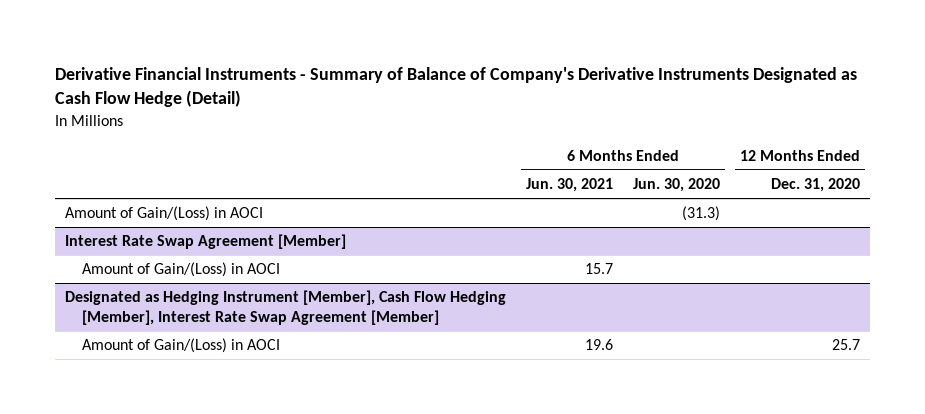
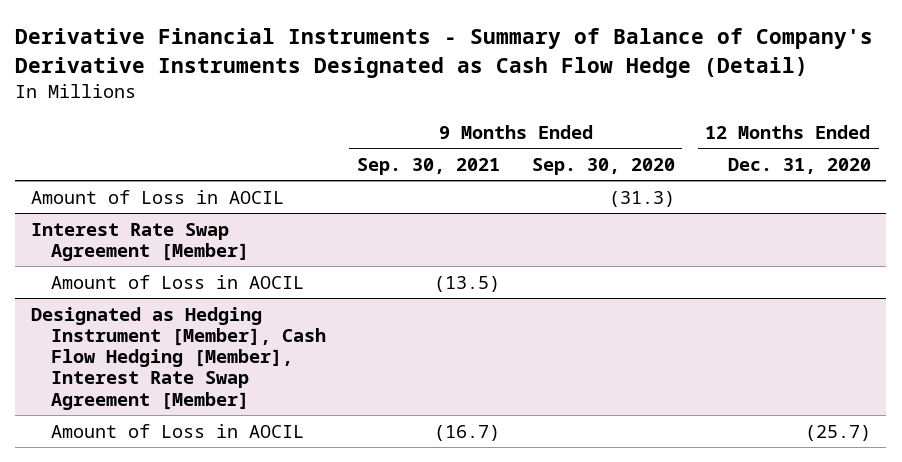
- | 6 Months Ended Jun. 30, 2021 | 6 Months Ended Jun. 30, 2020 | 12 Months Ended Dec. 31, 2020
+ | 9 Months Ended Sep. 30, 2021 | 9 Months Ended Sep. 30, 2020 | 12 Months Ended Dec. 31, 2020
- Amount of Gain/(Loss) in AOCI | | (31.3) |
+ Amount of Loss in AOCIL | | (31.3) |
@ Interest Rate Swap Agreement [Member]
- Amount of Gain/(Loss) in AOCI | 15.7 | |
+ Amount of Loss in AOCIL | (13.5) | |
@ Designated as Hedging Instrument [Member], Cash Flow Hedging [Member], Interest Rate Swap Agreement [Member]
- Amount of Gain/(Loss) in AOCI | 19.6 | | 25.7
+ Amount of Loss in AOCIL | (16.7) | | (25.7)

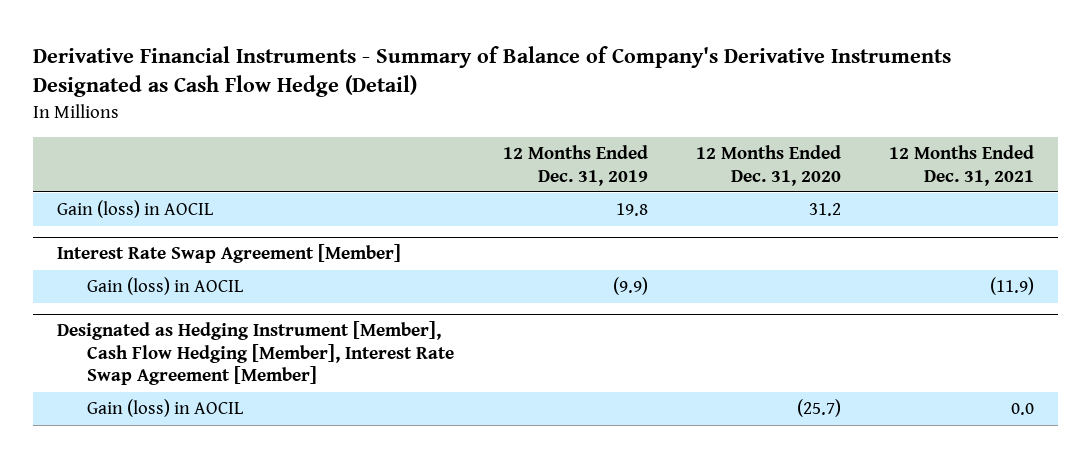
- | 9 Months Ended Sep. 30, 2021 | 9 Months Ended Sep. 30, 2020 | 12 Months Ended Dec. 31, 2020
+ | 12 Months Ended Dec. 31, 2019 | 12 Months Ended Dec. 31, 2020 | 12 Months Ended Dec. 31, 2021
- Amount of Loss in AOCIL | | (31.3) |
+ Gain (loss) in AOCIL | 19.8 | 31.2 |
@ Interest Rate Swap Agreement [Member]
- Amount of Loss in AOCIL | (13.5) | |
+ Gain (loss) in AOCIL | (9.9) | | (11.9)
@ Designated as Hedging Instrument [Member], Cash Flow Hedging [Member], Interest Rate Swap Agreement [Member]
- Amount of Loss in AOCIL | (16.7) | | (25.7)
+ Gain (loss) in AOCIL | | (25.7) | 0.0

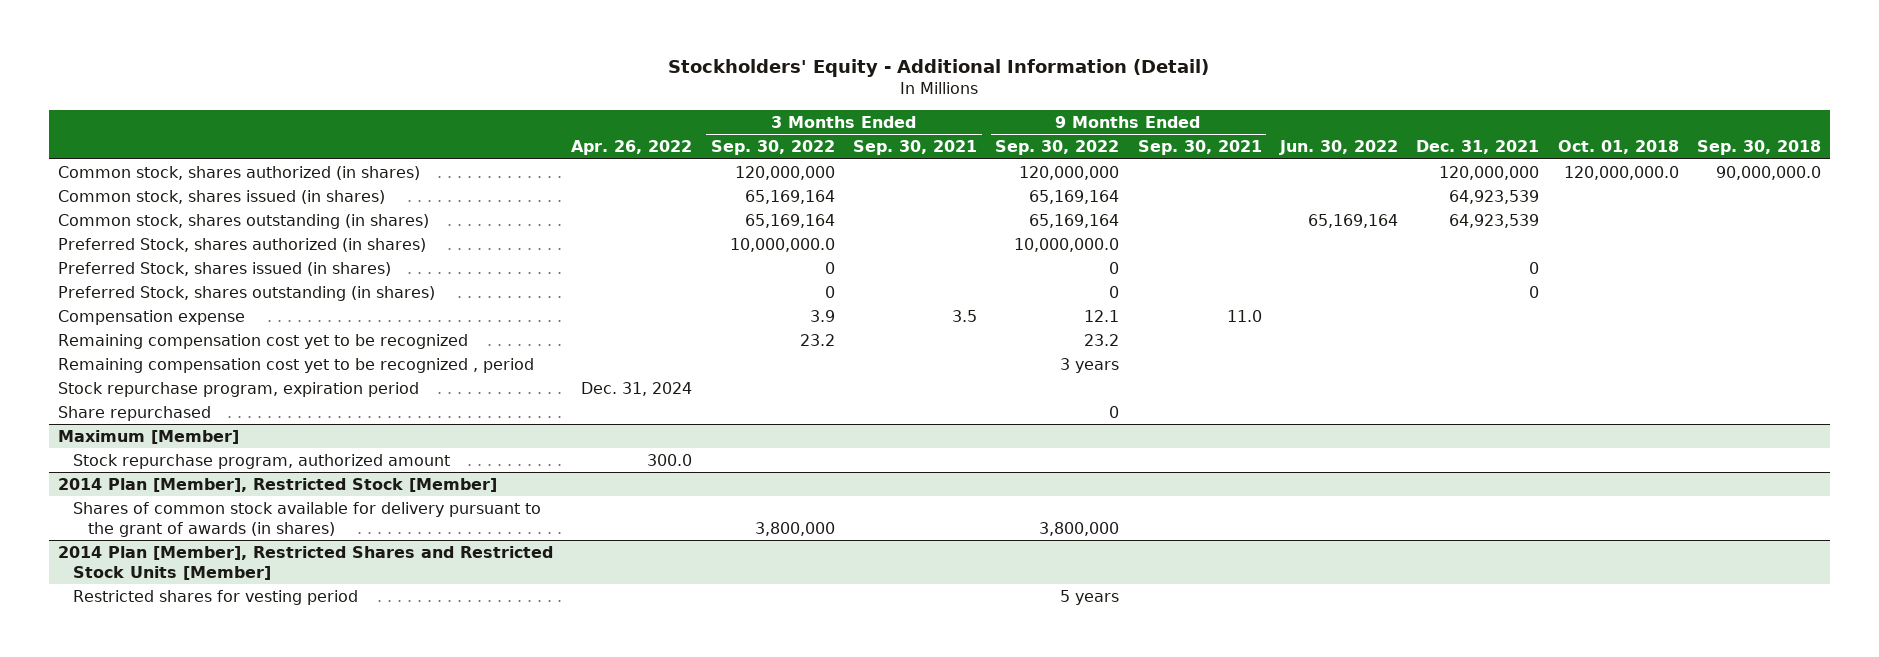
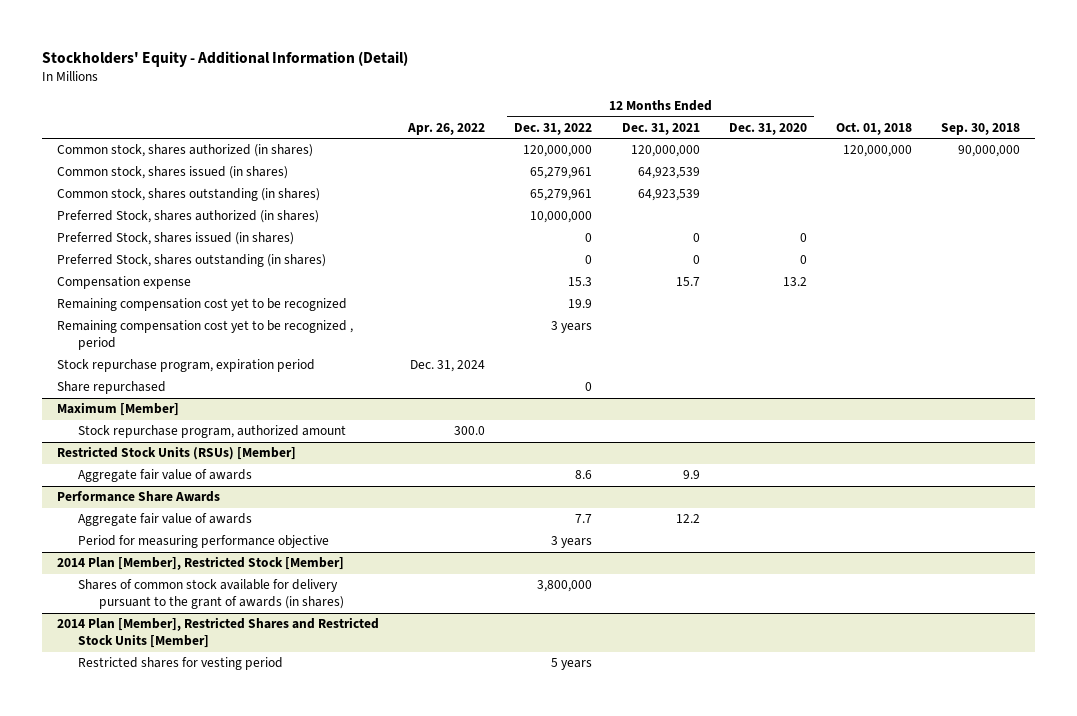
- | Apr. 26, 2022 | 3 Months Ended Sep. 30, 2022 | 3 Months Ended Sep. 30, 2021 | 9 Months Ended Sep. 30, 2022 | 9 Months Ended Sep. 30, 2021 | Jun. 30, 2022 | Dec. 31, 2021 | Oct. 01, 2018 | Sep. 30, 2018
+ | Apr. 26, 2022 | 12 Months Ended Dec. 31, 2022 | 12 Months Ended Dec. 31, 2021 | 12 Months Ended Dec. 31, 2020 | Oct. 01, 2018 | Sep. 30, 2018
- Common stock, shares authorized (in shares) | | 120,000,000 | | 120,000,000 | | | 120,000,000 | 120,000,000.0 | 90,000,000.0
+ Common stock, shares authorized (in shares) | | 120,000,000 | 120,000,000 | | 120,000,000 | 90,000,000
+ Restricted Stock Units (RSUs) [Member]
+ Aggregate fair value of awards | | 8.6 | 9.9 | | |
+ Performance Share Awards
+ Aggregate fair value of awards | | 7.7 | 12.2 | | |
+ Period for measuring performance objective | | 3 years | | | |

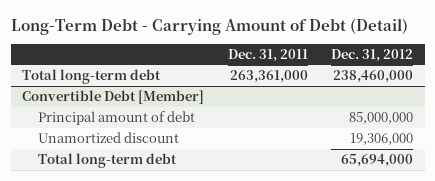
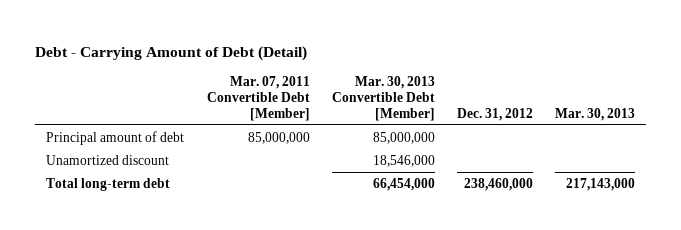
- Long-Term Debt - Carrying Amount of Debt (Detail)
+ Debt - Carrying Amount of Debt (Detail)
- | Dec. 31, 2011 | Dec. 31, 2012
+ | Mar. 07, 2011 Convertible Debt [Member] | Mar. 30, 2013 Convertible Debt [Member] | Dec. 31, 2012 | Mar. 30, 2013
+ Principal amount of debt | 85,000,000 | 85,000,000 | |
+ Unamortized discount | | 18,546,000 | |
- Convertible Debt [Member]
- Principal amount of debt | | 85,000,000
- Unamortized discount | | 19,306,000
- Total long-term debt | | 65,694,000

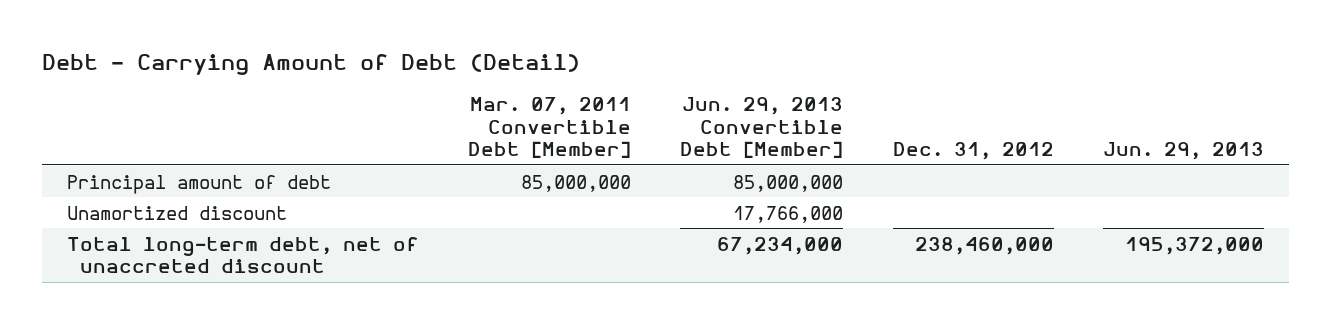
- | Mar. 07, 2011 Convertible Debt [Member] | Mar. 30, 2013 Convertible Debt [Member] | Dec. 31, 2012 | Mar. 30, 2013
+ | Mar. 07, 2011 Convertible Debt [Member] | Jun. 29, 2013 Convertible Debt [Member] | Dec. 31, 2012 | Jun. 29, 2013
- Total long-term debt | | 66,454,000 | 238,460,000 | 217,143,000
+ Total long-term debt, net of unaccreted discount | | 67,234,000 | 238,460,000 | 195,372,000

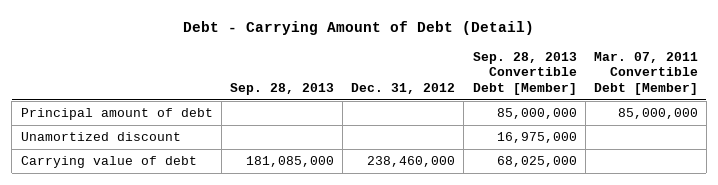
- | Mar. 07, 2011 Convertible Debt [Member] | Jun. 29, 2013 Convertible Debt [Member] | Dec. 31, 2012 | Jun. 29, 2013
+ | Sep. 28, 2013 | Dec. 31, 2012 | Sep. 28, 2013 Convertible Debt [Member] | Mar. 07, 2011 Convertible Debt [Member]
- Total long-term debt, net of unaccreted discount | | 67,234,000 | 238,460,000 | 195,372,000
+ Carrying value of debt | 181,085,000 | 238,460,000 | 68,025,000 |

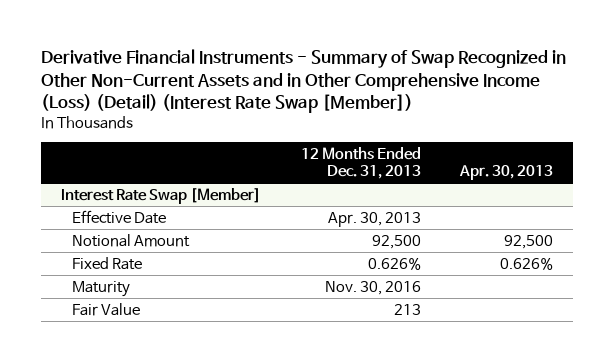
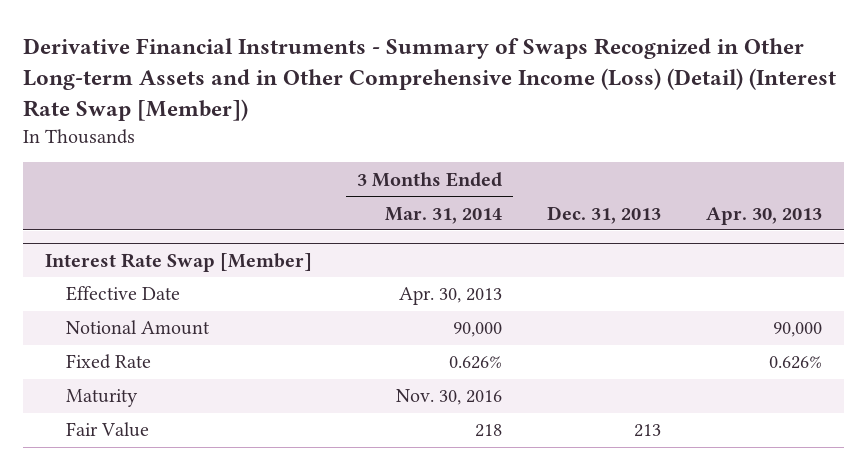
- Derivative Financial Instruments - Summary of Swap Recognized in Other Non-Current Assets and in Other Comprehensive Income (Loss) (Detail) (Interest Rate Swap [Member])
+ Derivative Financial Instruments - Summary of Swaps Recognized in Other Long-term Assets and in Other Comprehensive Income (Loss) (Detail) (Interest Rate Swap [Member])
- | 12 Months Ended Dec. 31, 2013 | Apr. 30, 2013
+ | 3 Months Ended Mar. 31, 2014 | Dec. 31, 2013 | Apr. 30, 2013
@ Interest Rate Swap [Member]
- Notional Amount | 92,500 | 92,500
+ Notional Amount | 90,000 | | 90,000

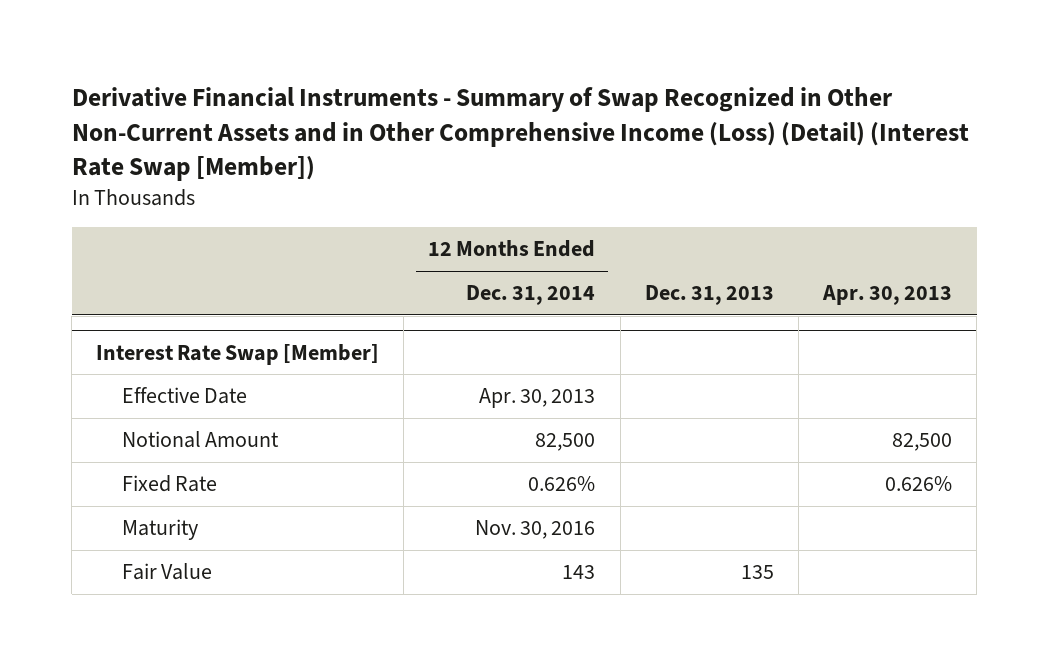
- Derivative Financial Instruments - Summary of Swaps Recognized in Other Long-term Assets and in Other Comprehensive Income (Loss) (Detail) (Interest Rate Swap [Member])
+ Derivative Financial Instruments - Summary of Swap Recognized in Other Non-Current Assets and in Other Comprehensive Income (Loss) (Detail) (Interest Rate Swap [Member])
- | 3 Months Ended Mar. 31, 2014 | Dec. 31, 2013 | Apr. 30, 2013
+ | 12 Months Ended Dec. 31, 2014 | Dec. 31, 2013 | Apr. 30, 2013
@ Interest Rate Swap [Member]
- Notional Amount | 90,000 | | 90,000
+ Notional Amount | 82,500 | | 82,500
- Fair Value | 218 | 213 |
+ Fair Value | 143 | 135 |

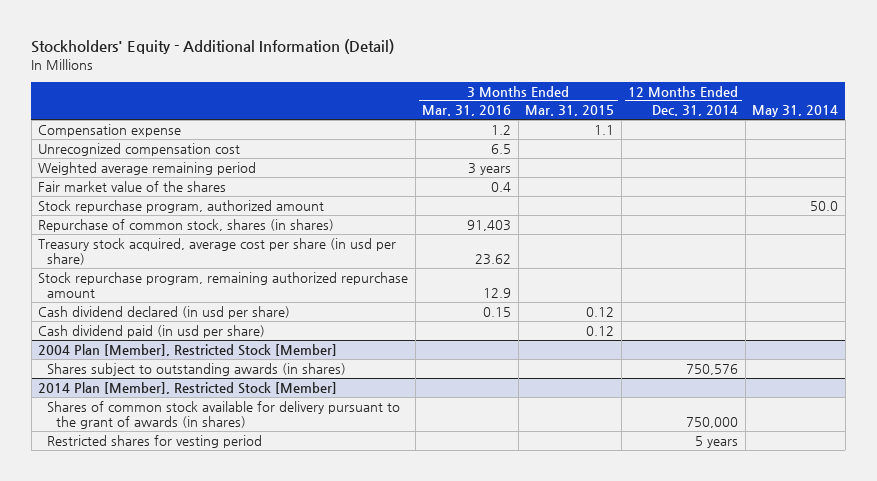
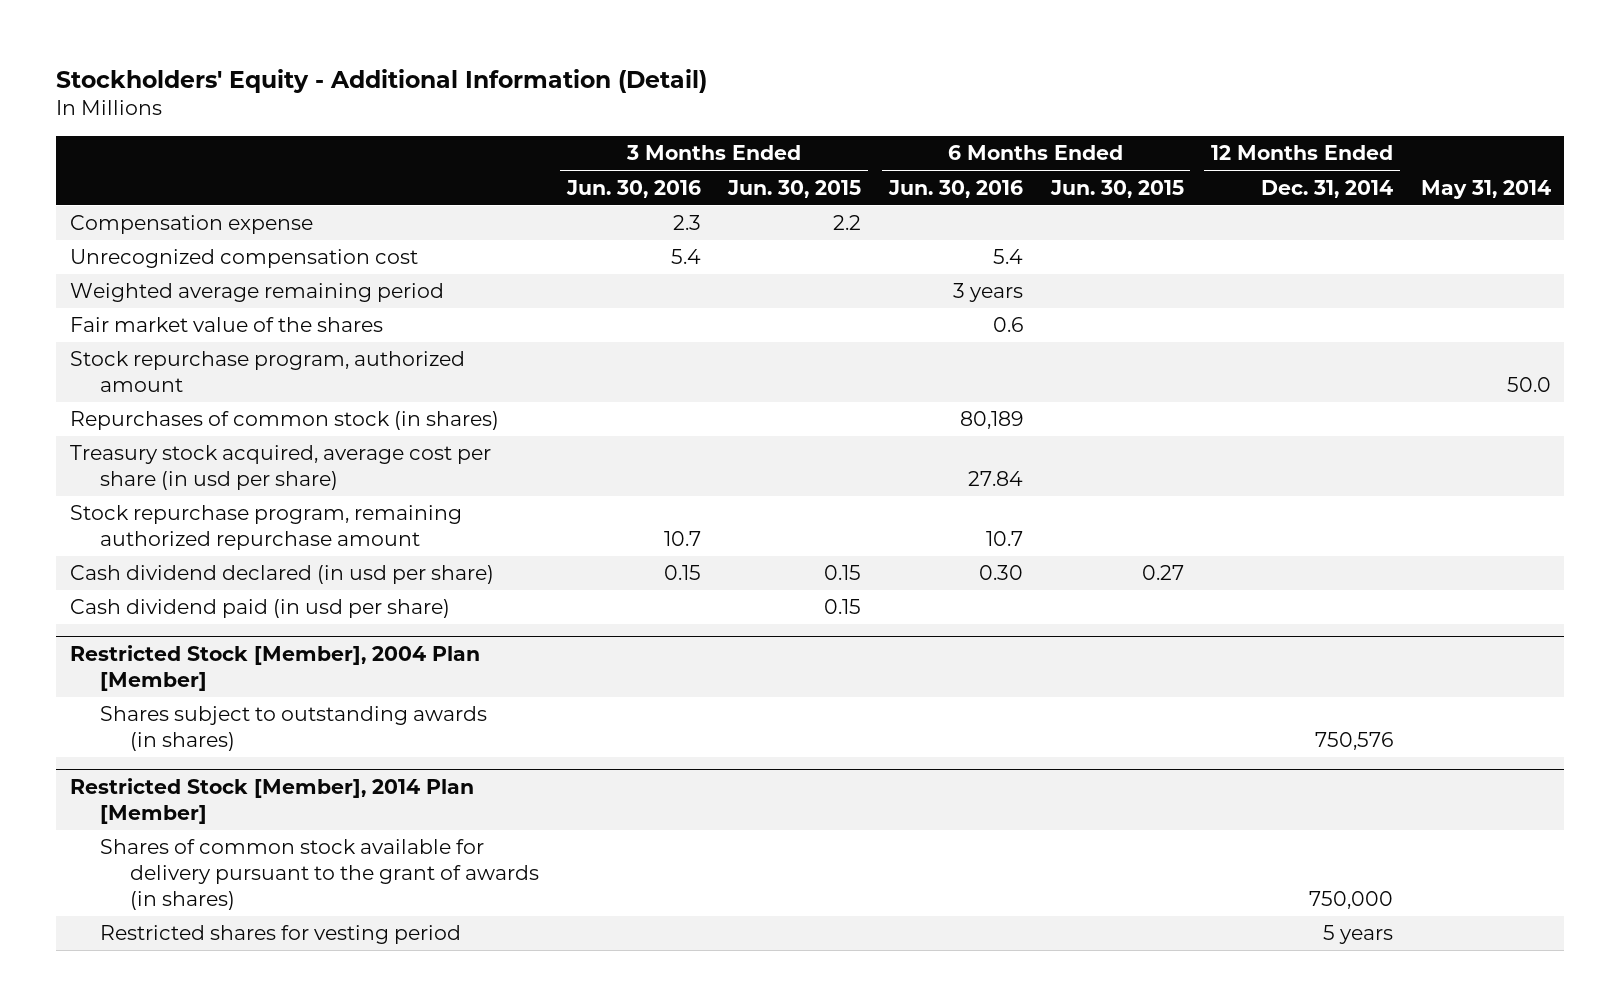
- | 3 Months Ended Mar. 31, 2016 | 3 Months Ended Mar. 31, 2015 | 12 Months Ended Dec. 31, 2014 | May 31, 2014
+ | 3 Months Ended Jun. 30, 2016 | 3 Months Ended Jun. 30, 2015 | 6 Months Ended Jun. 30, 2016 | 6 Months Ended Jun. 30, 2015 | 12 Months Ended Dec. 31, 2014 | May 31, 2014
- Repurchase of common stock, shares (in shares) | 91,403 | | |
+ Repurchases of common stock (in shares) | | | 80,189 | | |
- 2004 Plan [Member], Restricted Stock [Member]
+ Restricted Stock [Member], 2004 Plan [Member]
- 2014 Plan [Member], Restricted Stock [Member]
+ Restricted Stock [Member], 2014 Plan [Member]

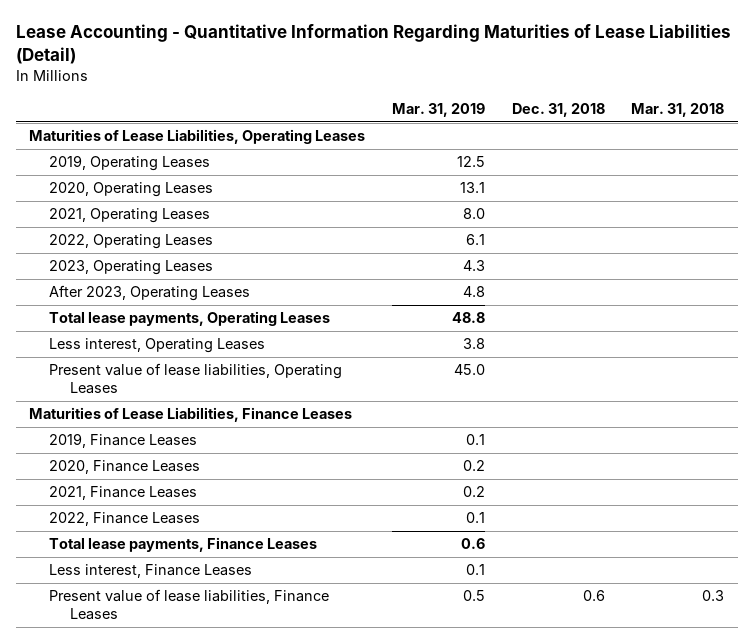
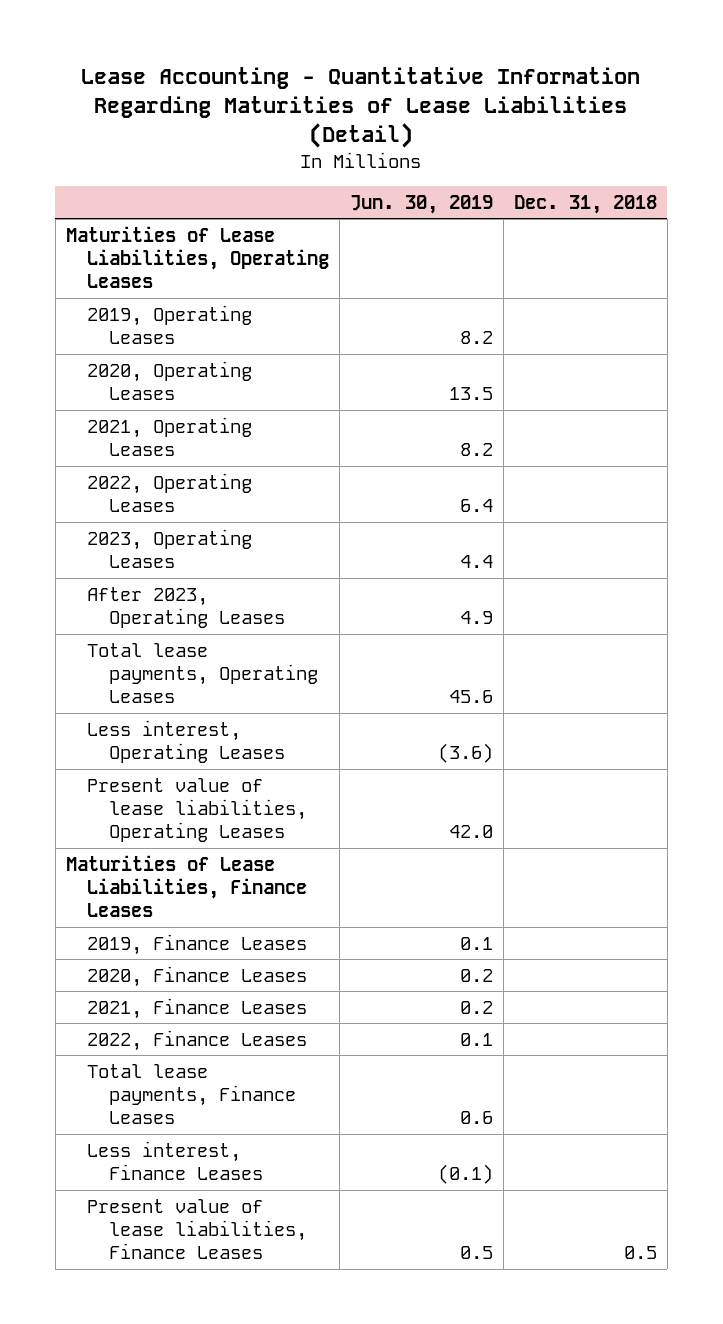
- | Mar. 31, 2019 | Dec. 31, 2018 | Mar. 31, 2018
+ | Jun. 30, 2019 | Dec. 31, 2018
- Present value of lease liabilities, Finance Leases | 0.5 | 0.6 | 0.3
+ Present value of lease liabilities, Finance Leases | 0.5 | 0.5

